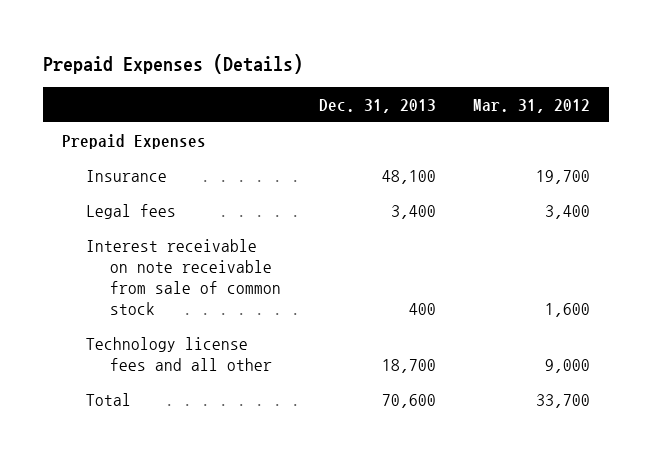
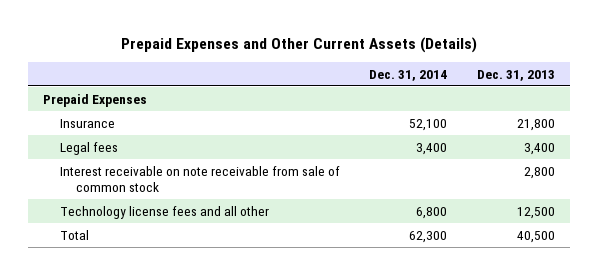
- Prepaid Expenses (Details)
+ Prepaid Expenses and Other Current Assets (Details)
- | Dec. 31, 2013 | Mar. 31, 2012
+ | Dec. 31, 2014 | Dec. 31, 2013
- Insurance | 48,100 | 19,700
+ Insurance | 52,100 | 21,800
- Interest receivable on note receivable from sale of common stock | 400 | 1,600
- Technology license fees and all other | 18,700 | 9,000
- Total | 70,600 | 33,700
+ Interest receivable on note receivable from sale of common stock | | 2,800
+ Technology license fees and all other | 6,800 | 12,500
+ Total | 62,300 | 40,500

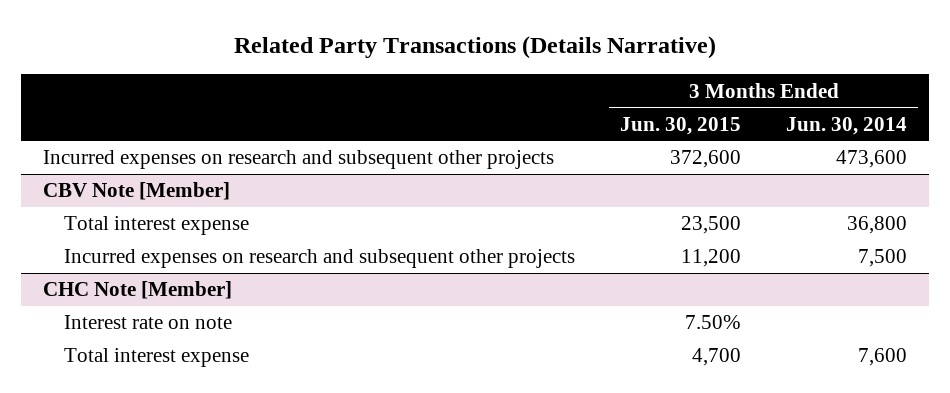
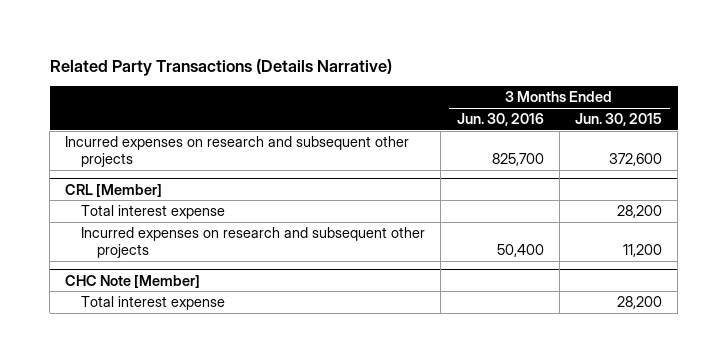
- | 3 Months Ended Jun. 30, 2015 | 3 Months Ended Jun. 30, 2014
+ | 3 Months Ended Jun. 30, 2016 | 3 Months Ended Jun. 30, 2015
- CBV Note [Member]
- Total interest expense | 23,500 | 36,800
+ CRL [Member]
+ Total interest expense | | 28,200
@ CHC Note [Member]
- Interest rate on note | 7.50% |
- Total interest expense | 4,700 | 7,600
+ Total interest expense | | 28,200

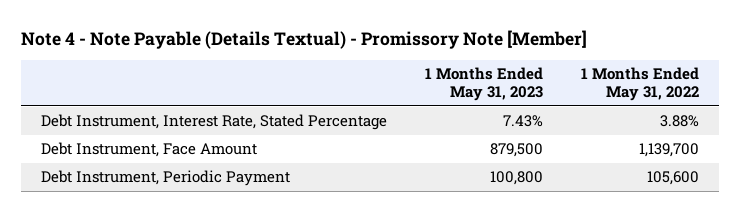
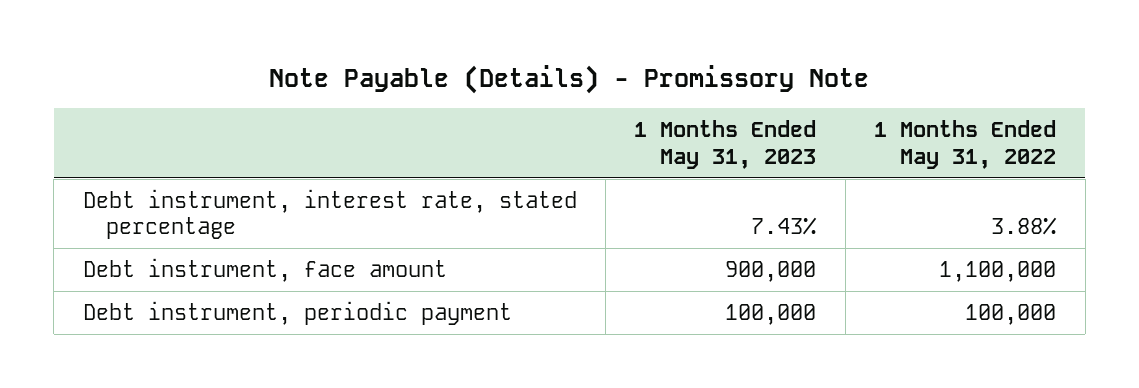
- Note 4 - Note Payable (Details Textual) - Promissory Note [Member]
+ Note Payable (Details) - Promissory Note
- Debt Instrument, Interest Rate, Stated Percentage | 7.43% | 3.88%
- Debt Instrument, Face Amount | 879,500 | 1,139,700
- Debt Instrument, Periodic Payment | 100,800 | 105,600
+ Debt instrument, interest rate, stated percentage | 7.43% | 3.88%
+ Debt instrument, face amount | 900,000 | 1,100,000
+ Debt instrument, periodic payment | 100,000 | 100,000

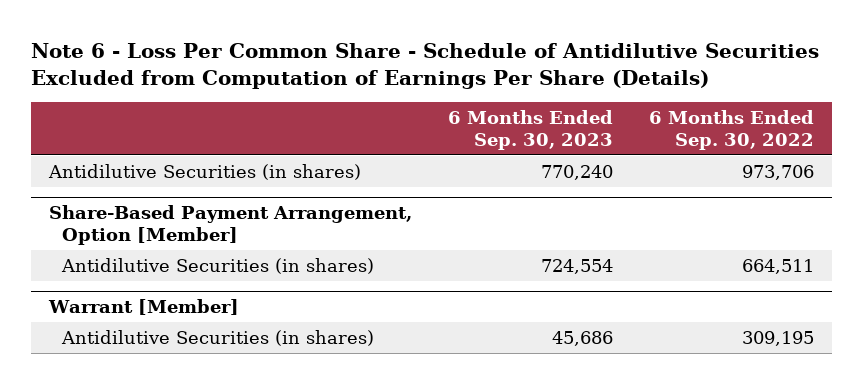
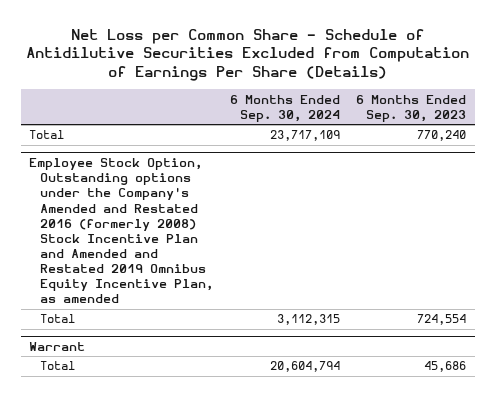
- Note 6 - Loss Per Common Share - Schedule of Antidilutive Securities Excluded from Computation of Earnings Per Share (Details)
+ Net Loss per Common Share - Schedule of Antidilutive Securities Excluded from Computation of Earnings Per Share (Details)
- | 6 Months Ended Sep. 30, 2023 | 6 Months Ended Sep. 30, 2022
+ | 6 Months Ended Sep. 30, 2024 | 6 Months Ended Sep. 30, 2023
- Antidilutive Securities (in shares) | 770,240 | 973,706
- Share-Based Payment Arrangement, Option [Member]
- Antidilutive Securities (in shares) | 724,554 | 664,511
- Warrant [Member]
- Antidilutive Securities (in shares) | 45,686 | 309,195
+ Total | 23,717,109 | 770,240
+ Employee Stock Option, Outstanding options under the Company's Amended and Restated 2016 (formerly 2008) Stock Incentive Plan and Amended and Restated 2019 Omnibus Equity Incentive Plan, as amended
+ Total | 3,112,315 | 724,554
+ Warrant
+ Total | 20,604,794 | 45,686

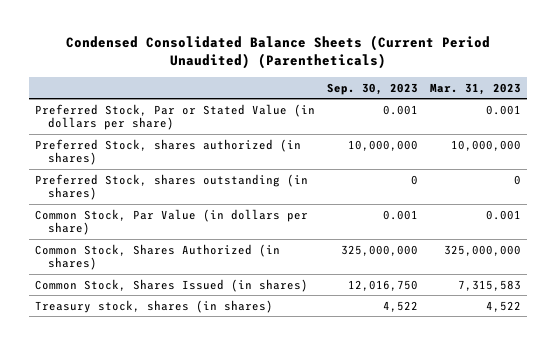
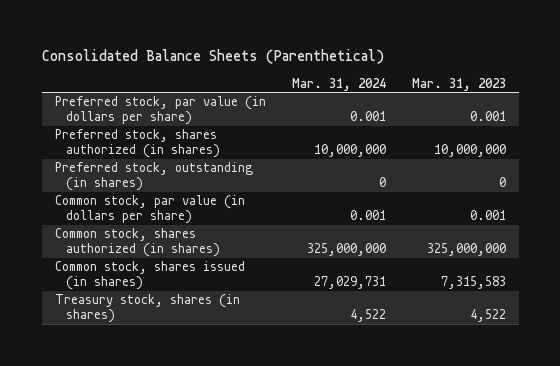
- Condensed Consolidated Balance Sheets (Current Period Unaudited) (Parentheticals)
+ Consolidated Balance Sheets (Parenthetical)
- | Sep. 30, 2023 | Mar. 31, 2023
+ | Mar. 31, 2024 | Mar. 31, 2023
- Preferred Stock, Par or Stated Value (in dollars per share) | 0.001 | 0.001
- Preferred Stock, shares authorized (in shares) | 10,000,000 | 10,000,000
- Preferred Stock, shares outstanding (in shares) | 0 | 0
- Common Stock, Par Value (in dollars per share) | 0.001 | 0.001
- Common Stock, Shares Authorized (in shares) | 325,000,000 | 325,000,000
- Common Stock, Shares Issued (in shares) | 12,016,750 | 7,315,583
+ Preferred stock, par value (in dollars per share) | 0.001 | 0.001
+ Preferred stock, shares authorized (in shares) | 10,000,000 | 10,000,000
+ Preferred stock, outstanding (in shares) | 0 | 0
+ Common stock, par value (in dollars per share) | 0.001 | 0.001
+ Common stock, shares authorized (in shares) | 325,000,000 | 325,000,000
+ Common stock, shares issued (in shares) | 27,029,731 | 7,315,583

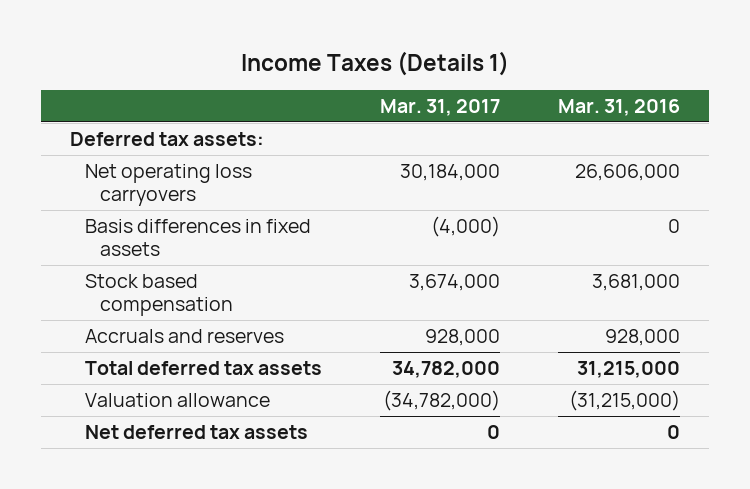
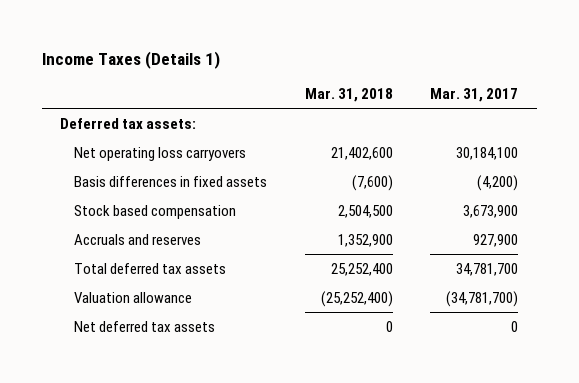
- | Mar. 31, 2017 | Mar. 31, 2016
+ | Mar. 31, 2018 | Mar. 31, 2017
- Net operating loss carryovers | 30,184,000 | 26,606,000
- Basis differences in fixed assets | (4,000) | 0
- Stock based compensation | 3,674,000 | 3,681,000
- Accruals and reserves | 928,000 | 928,000
- Total deferred tax assets | 34,782,000 | 31,215,000
- Valuation allowance | (34,782,000) | (31,215,000)
+ Net operating loss carryovers | 21,402,600 | 30,184,100
+ Basis differences in fixed assets | (7,600) | (4,200)
+ Stock based compensation | 2,504,500 | 3,673,900
+ Accruals and reserves | 1,352,900 | 927,900
+ Total deferred tax assets | 25,252,400 | 34,781,700
+ Valuation allowance | (25,252,400) | (34,781,700)

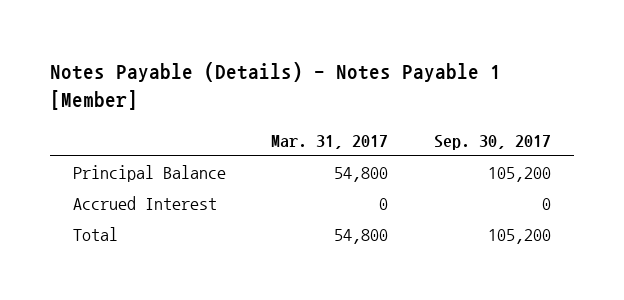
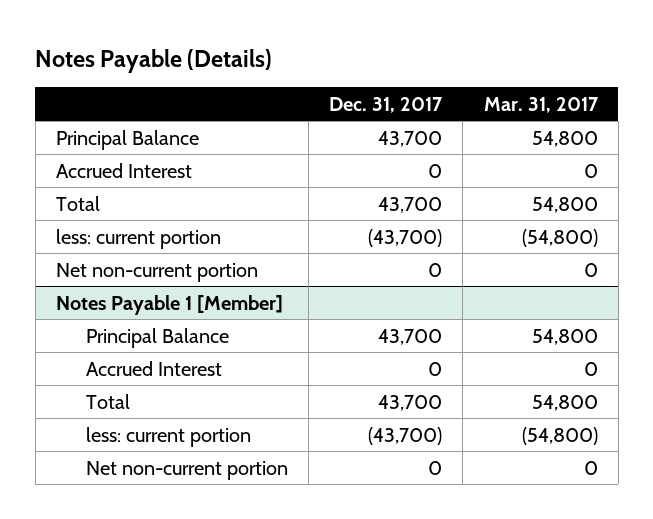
- Notes Payable (Details) - Notes Payable 1 [Member]
+ Notes Payable (Details)
- | Mar. 31, 2017 | Sep. 30, 2017
+ | Dec. 31, 2017 | Mar. 31, 2017
+ less: current portion | (43,700) | (54,800)
+ Net non-current portion | 0 | 0
+ Notes Payable 1 [Member]
+ Principal Balance | 43,700 | 54,800
+ Accrued Interest | 0 | 0
+ Total | 43,700 | 54,800
+ less: current portion | (43,700) | (54,800)
+ Net non-current portion | 0 | 0

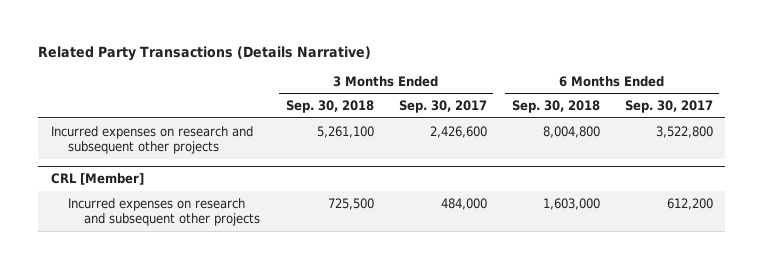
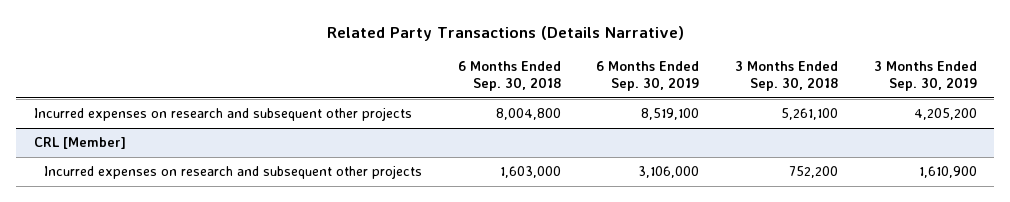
- | 3 Months Ended Sep. 30, 2018 | 3 Months Ended Sep. 30, 2017 | 6 Months Ended Sep. 30, 2018 | 6 Months Ended Sep. 30, 2017
+ | 6 Months Ended Sep. 30, 2018 | 6 Months Ended Sep. 30, 2019 | 3 Months Ended Sep. 30, 2018 | 3 Months Ended Sep. 30, 2019
@ CRL [Member]
- Incurred expenses on research and subsequent other projects | 725,500 | 484,000 | 1,603,000 | 612,200
+ Incurred expenses on research and subsequent other projects | 1,603,000 | 3,106,000 | 752,200 | 1,610,900

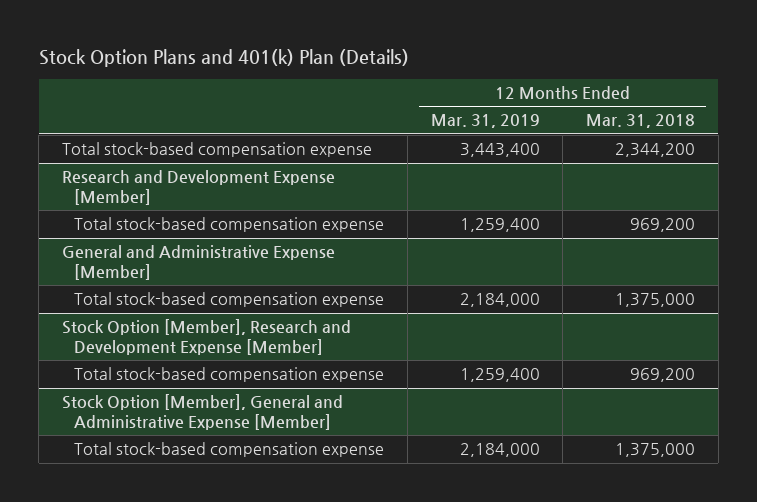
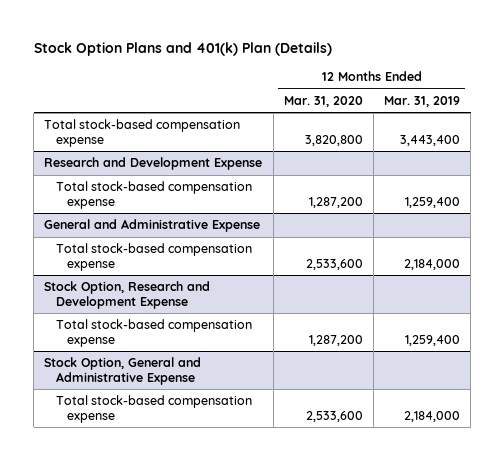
- | 12 Months Ended Mar. 31, 2019 | 12 Months Ended Mar. 31, 2018
+ | 12 Months Ended Mar. 31, 2020 | 12 Months Ended Mar. 31, 2019
- Research and Development Expense [Member]
+ Research and Development Expense
- General and Administrative Expense [Member]
+ General and Administrative Expense
- Stock Option [Member], Research and Development Expense [Member]
+ Stock Option, Research and Development Expense
- Stock Option [Member], General and Administrative Expense [Member]
+ Stock Option, General and Administrative Expense

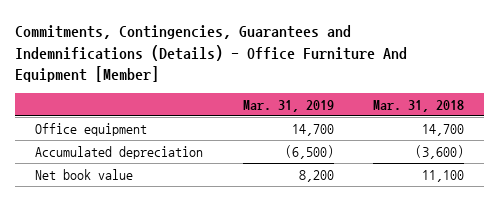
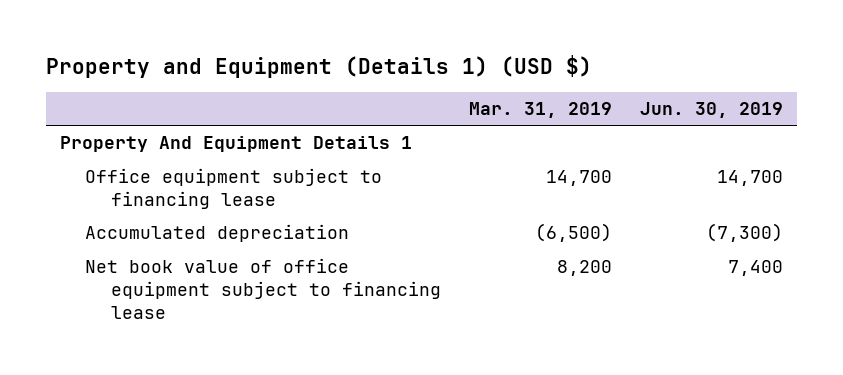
- Commitments, Contingencies, Guarantees and Indemnifications (Details) - Office Furniture And Equipment [Member]
+ Property and Equipment (Details 1) (USD $)
- | Mar. 31, 2019 | Mar. 31, 2018
+ | Mar. 31, 2019 | Jun. 30, 2019
- Office equipment | 14,700 | 14,700
+ Property And Equipment Details 1
+ Office equipment subject to financing lease | 14,700 | 14,700
- Net book value | 8,200 | 11,100
+ Net book value of office equipment subject to financing lease | 8,200 | 7,400

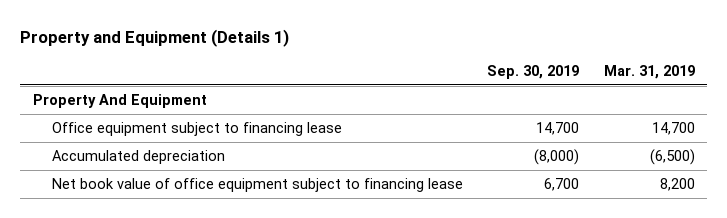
- Property and Equipment (Details 1) (USD $)
+ Property and Equipment (Details 1)
- | Mar. 31, 2019 | Jun. 30, 2019
+ | Sep. 30, 2019 | Mar. 31, 2019
- Property And Equipment Details 1
+ Property And Equipment

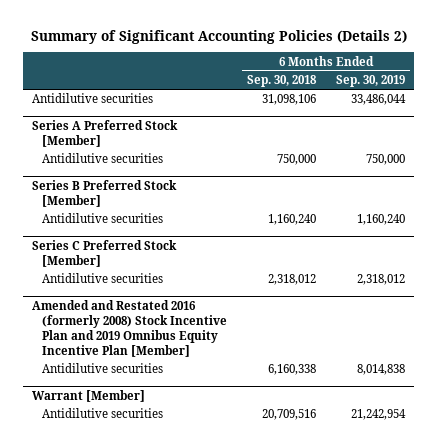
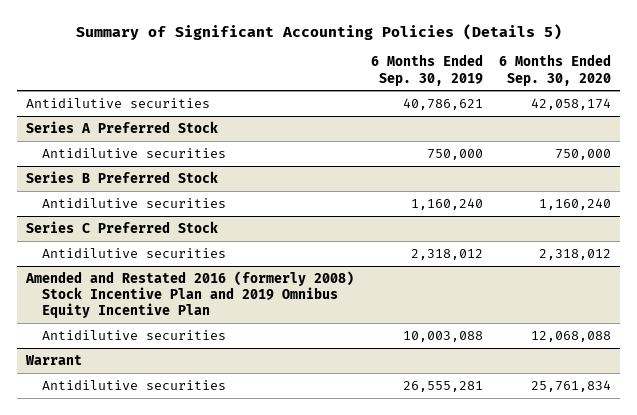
- Summary of Significant Accounting Policies (Details 2)
+ Summary of Significant Accounting Policies (Details 5)
- | 6 Months Ended Sep. 30, 2018 | 6 Months Ended Sep. 30, 2019
+ | 6 Months Ended Sep. 30, 2019 | 6 Months Ended Sep. 30, 2020
- Antidilutive securities | 31,098,106 | 33,486,044
- Series A Preferred Stock [Member]
+ Antidilutive securities | 40,786,621 | 42,058,174
+ Series A Preferred Stock
- Series B Preferred Stock [Member]
+ Series B Preferred Stock
- Series C Preferred Stock [Member]
+ Series C Preferred Stock
- Amended and Restated 2016 (formerly 2008) Stock Incentive Plan and 2019 Omnibus Equity Incentive Plan [Member]
- Antidilutive securities | 6,160,338 | 8,014,838
- Warrant [Member]
- Antidilutive securities | 20,709,516 | 21,242,954
+ Amended and Restated 2016 (formerly 2008) Stock Incentive Plan and 2019 Omnibus Equity Incentive Plan
+ Antidilutive securities | 10,003,088 | 12,068,088
+ Warrant
+ Antidilutive securities | 26,555,281 | 25,761,834

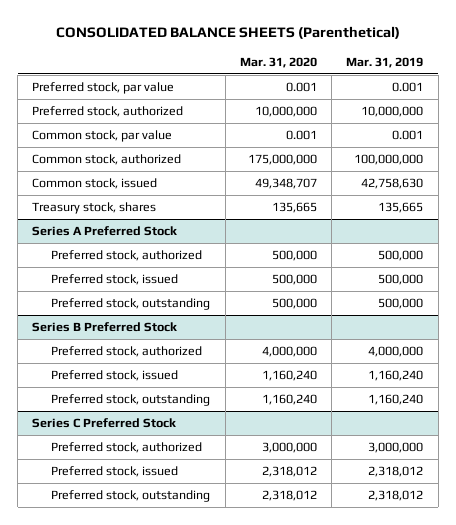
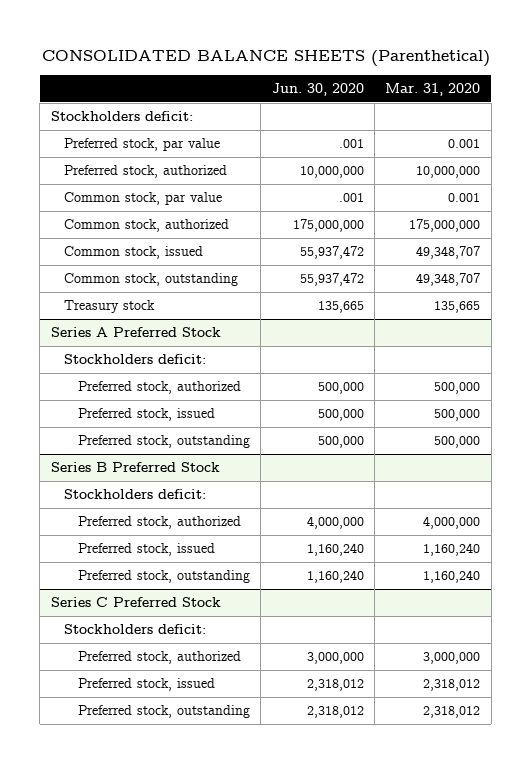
- | Mar. 31, 2020 | Mar. 31, 2019
+ | Jun. 30, 2020 | Mar. 31, 2020
+ Stockholders deficit:
- Treasury stock, shares | 135,665 | 135,665
+ Common stock, outstanding | 55,937,472 | 49,348,707
+ Treasury stock | 135,665 | 135,665
@ Series A Preferred Stock
+ Stockholders deficit:
@ Series B Preferred Stock
+ Stockholders deficit:
@ Series C Preferred Stock
+ Stockholders deficit:

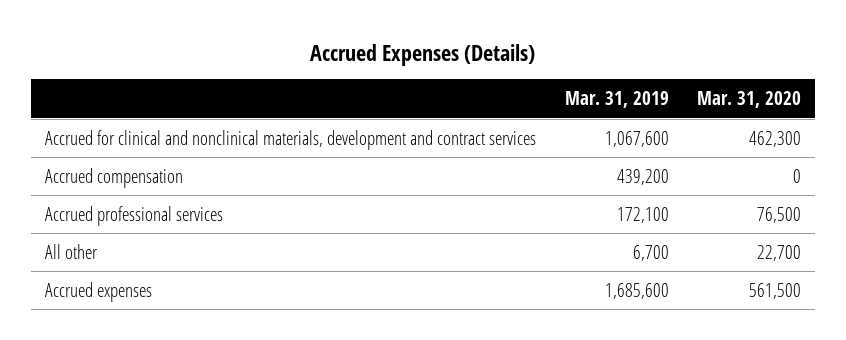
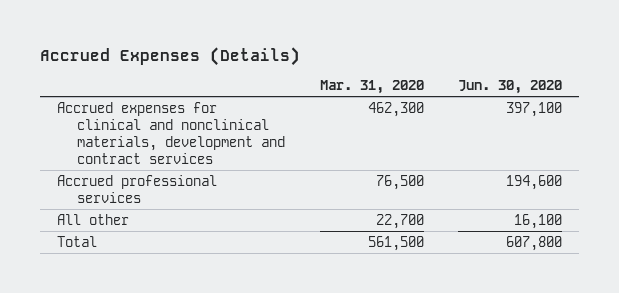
- | Mar. 31, 2019 | Mar. 31, 2020
+ | Mar. 31, 2020 | Jun. 30, 2020
- Accrued for clinical and nonclinical materials, development and contract services | 1,067,600 | 462,300
- Accrued compensation | 439,200 | 0
+ Accrued expenses for clinical and nonclinical materials, development and contract services | 462,300 | 397,100
- Accrued expenses | 1,685,600 | 561,500
+ Total | 561,500 | 607,800

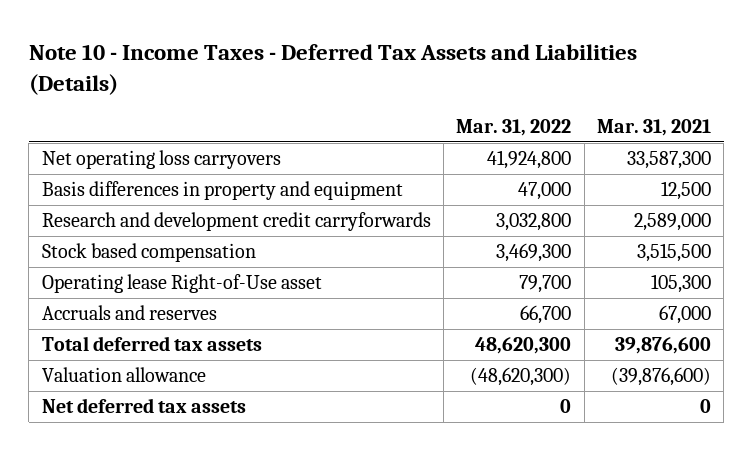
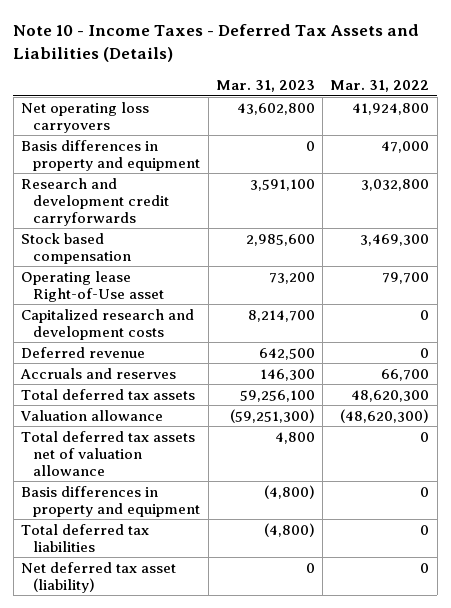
- | Mar. 31, 2022 | Mar. 31, 2021
+ | Mar. 31, 2023 | Mar. 31, 2022
+ Capitalized research and development costs | 8,214,700 | 0
+ Deferred revenue | 642,500 | 0
- Net deferred tax assets | 0 | 0
+ Total deferred tax assets net of valuation allowance | 4,800 | 0
+ Basis differences in property and equipment | (4,800) | 0
+ Total deferred tax liabilities | (4,800) | 0
+ Net deferred tax asset (liability) | 0 | 0

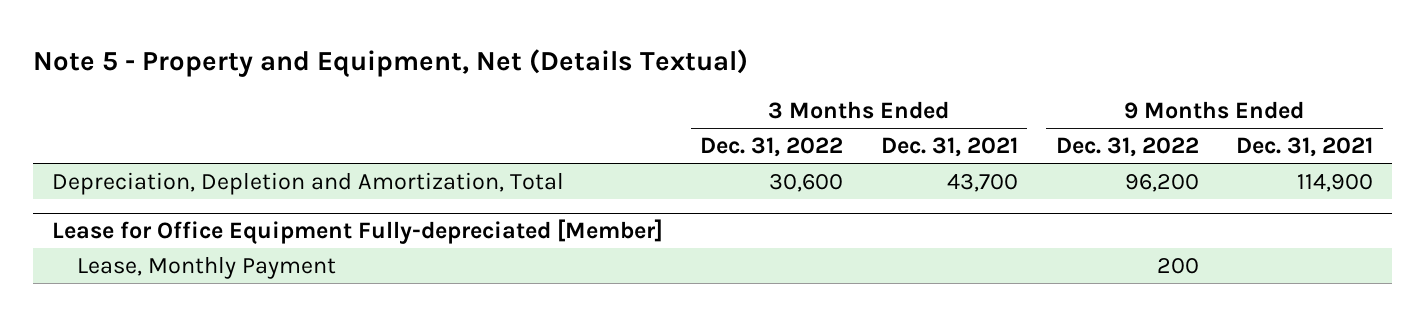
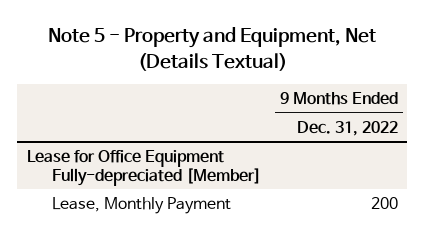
- | 3 Months Ended Dec. 31, 2022 | 3 Months Ended Dec. 31, 2021 | 9 Months Ended Dec. 31, 2022 | 9 Months Ended Dec. 31, 2021
+ | 9 Months Ended Dec. 31, 2022
- Depreciation, Depletion and Amortization, Total | 30,600 | 43,700 | 96,200 | 114,900

